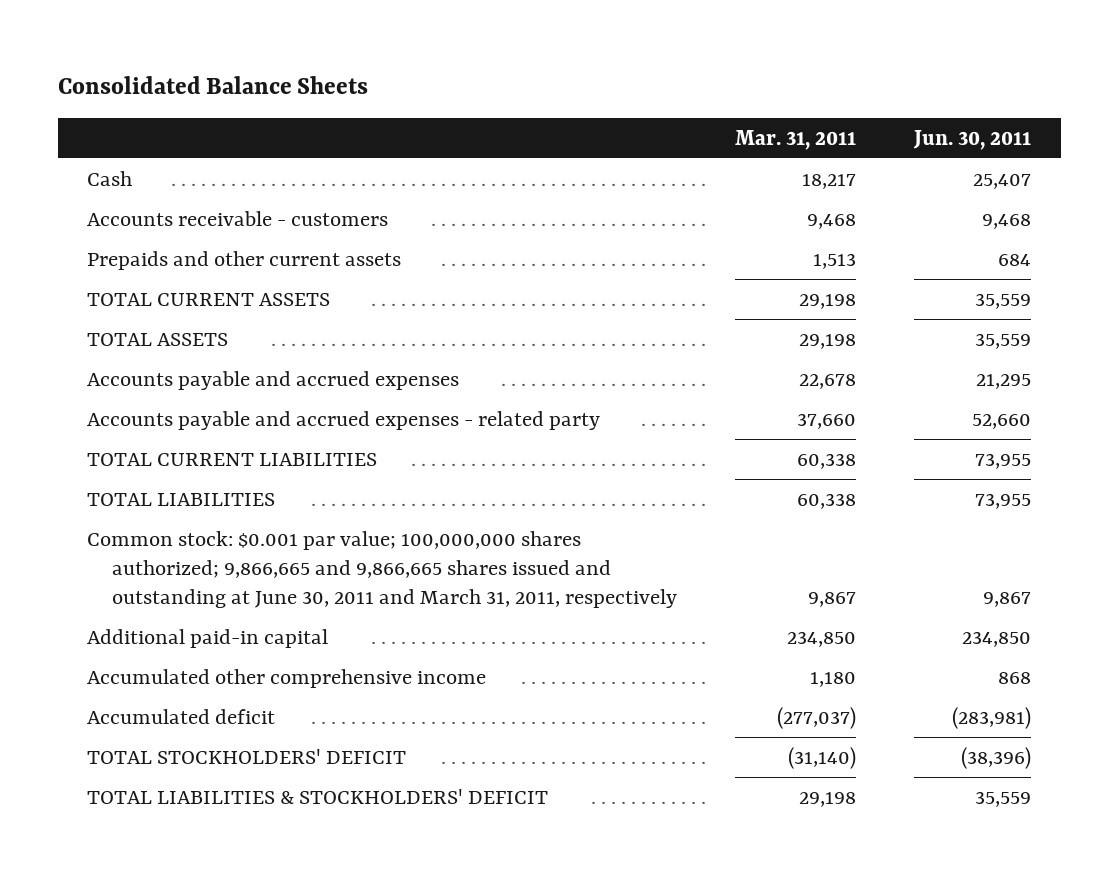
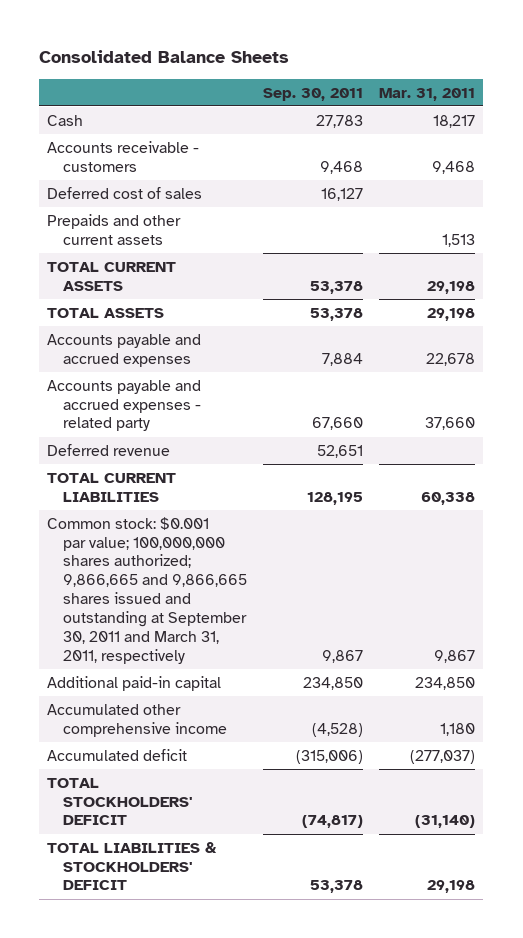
- | Mar. 31, 2011 | Jun. 30, 2011
+ | Sep. 30, 2011 | Mar. 31, 2011
+ Deferred cost of sales | 16,127 |
+ Deferred revenue | 52,651 |
- TOTAL LIABILITIES | 60,338 | 73,955
- Common stock: $0.001 par value; 100,000,000 shares authorized; 9,866,665 and 9,866,665 shares issued and outstanding at June 30, 2011 and March 31, 2011, respectively | 9,867 | 9,867
+ Common stock: $0.001 par value; 100,000,000 shares authorized; 9,866,665 and 9,866,665 shares issued and outstanding at September 30, 2011 and March 31, 2011, respectively | 9,867 | 9,867

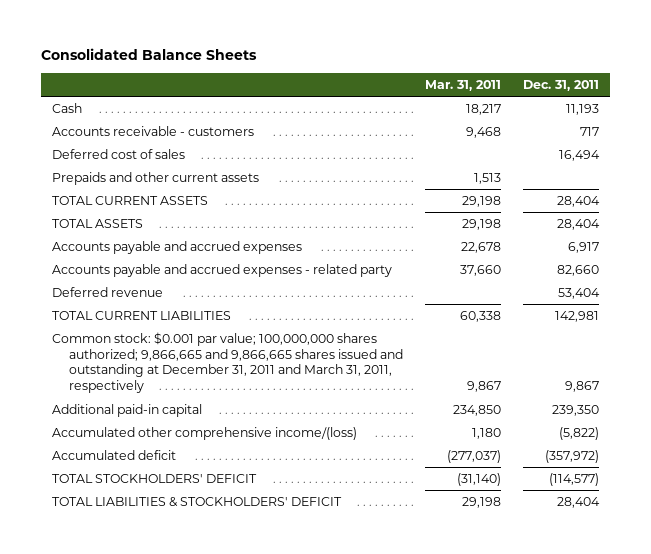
- | Sep. 30, 2011 | Mar. 31, 2011
+ | Mar. 31, 2011 | Dec. 31, 2011
- Common stock: $0.001 par value; 100,000,000 shares authorized; 9,866,665 and 9,866,665 shares issued and outstanding at September 30, 2011 and March 31, 2011, respectively | 9,867 | 9,867
+ Common stock: $0.001 par value; 100,000,000 shares authorized; 9,866,665 and 9,866,665 shares issued and outstanding at December 31, 2011 and March 31, 2011, respectively | 9,867 | 9,867
- Accumulated other comprehensive income | (4,528) | 1,180
+ Accumulated other comprehensive income/(loss) | 1,180 | (5,822)

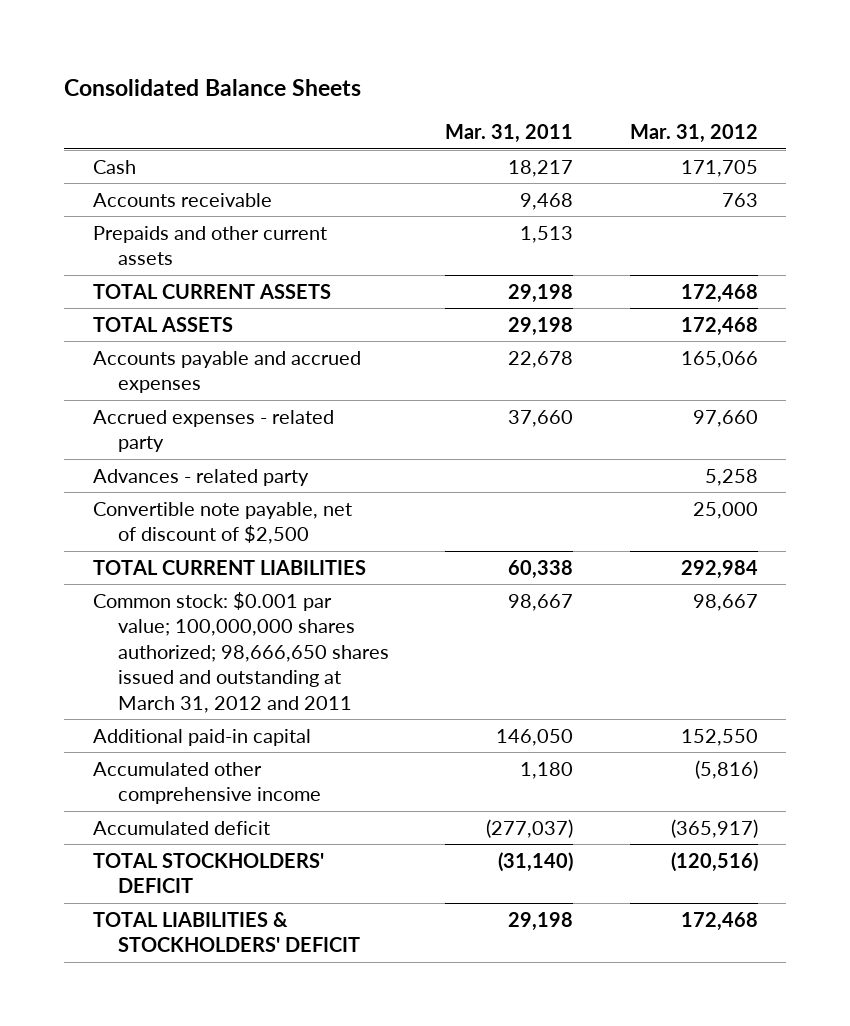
- | Mar. 31, 2011 | Dec. 31, 2011
+ | Mar. 31, 2011 | Mar. 31, 2012
- Accounts receivable - customers | 9,468 | 717
- Deferred cost of sales | | 16,494
+ Accounts receivable | 9,468 | 763
- Accounts payable and accrued expenses - related party | 37,660 | 82,660
- Deferred revenue | | 53,404
+ Accrued expenses - related party | 37,660 | 97,660
+ Advances - related party | | 5,258
+ Convertible note payable, net of discount of $2,500 | | 25,000
- Common stock: $0.001 par value; 100,000,000 shares authorized; 9,866,665 and 9,866,665 shares issued and outstanding at December 31, 2011 and March 31, 2011, respectively | 9,867 | 9,867
- Additional paid-in capital | 234,850 | 239,350
- Accumulated other comprehensive income/(loss) | 1,180 | (5,822)
+ Common stock: $0.001 par value; 100,000,000 shares authorized; 98,666,650 shares issued and outstanding at March 31, 2012 and 2011 | 98,667 | 98,667
+ Additional paid-in capital | 146,050 | 152,550
+ Accumulated other comprehensive income | 1,180 | (5,816)

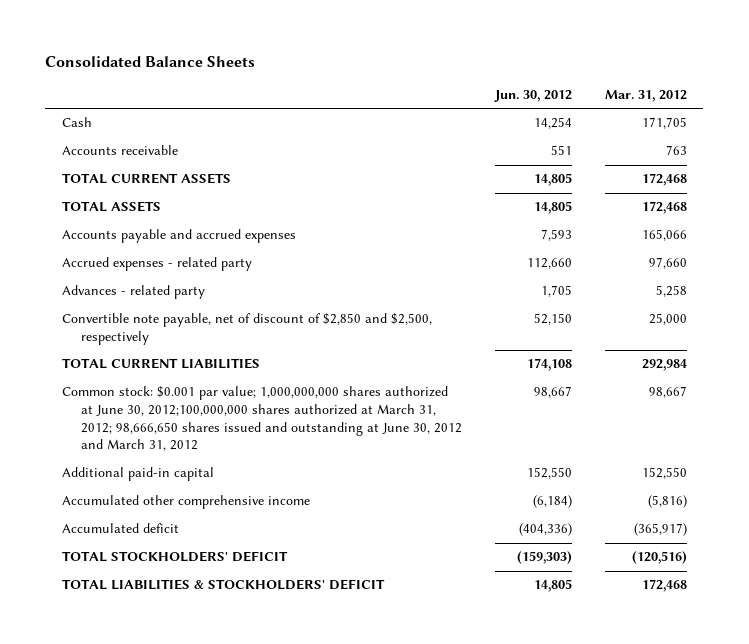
- | Mar. 31, 2011 | Mar. 31, 2012
+ | Jun. 30, 2012 | Mar. 31, 2012
- Prepaids and other current assets | 1,513 |
- Convertible note payable, net of discount of $2,500 | | 25,000
+ Convertible note payable, net of discount of $2,850 and $2,500, respectively | 52,150 | 25,000
- Common stock: $0.001 par value; 100,000,000 shares authorized; 98,666,650 shares issued and outstanding at March 31, 2012 and 2011 | 98,667 | 98,667
+ Common stock: $0.001 par value; 1,000,000,000 shares authorized at June 30, 2012;100,000,000 shares authorized at March 31, 2012; 98,666,650 shares issued and outstanding at June 30, 2012 and March 31, 2012 | 98,667 | 98,667

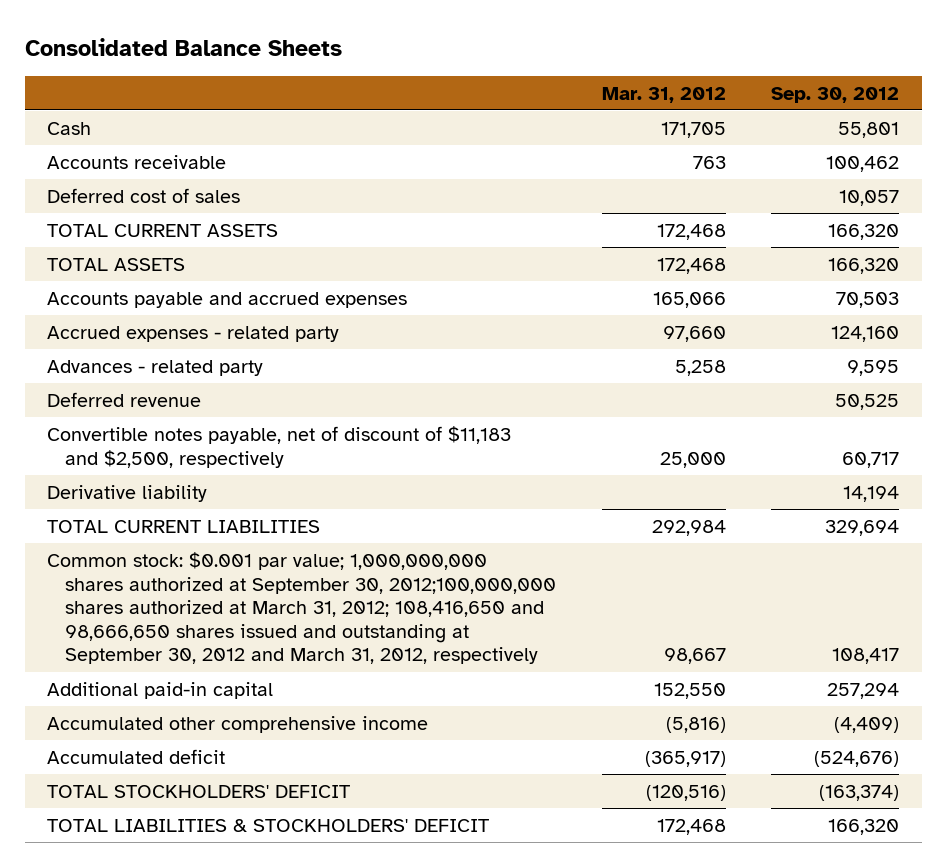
- | Jun. 30, 2012 | Mar. 31, 2012
+ | Mar. 31, 2012 | Sep. 30, 2012
+ Deferred cost of sales | | 10,057
- Convertible note payable, net of discount of $2,850 and $2,500, respectively | 52,150 | 25,000
+ Deferred revenue | | 50,525
+ Convertible notes payable, net of discount of $11,183 and $2,500, respectively | 25,000 | 60,717
+ Derivative liability | | 14,194
- Common stock: $0.001 par value; 1,000,000,000 shares authorized at June 30, 2012;100,000,000 shares authorized at March 31, 2012; 98,666,650 shares issued and outstanding at June 30, 2012 and March 31, 2012 | 98,667 | 98,667
+ Common stock: $0.001 par value; 1,000,000,000 shares authorized at September 30, 2012;100,000,000 shares authorized at March 31, 2012; 108,416,650 and 98,666,650 shares issued and outstanding at September 30, 2012 and March 31, 2012, respectively | 98,667 | 108,417

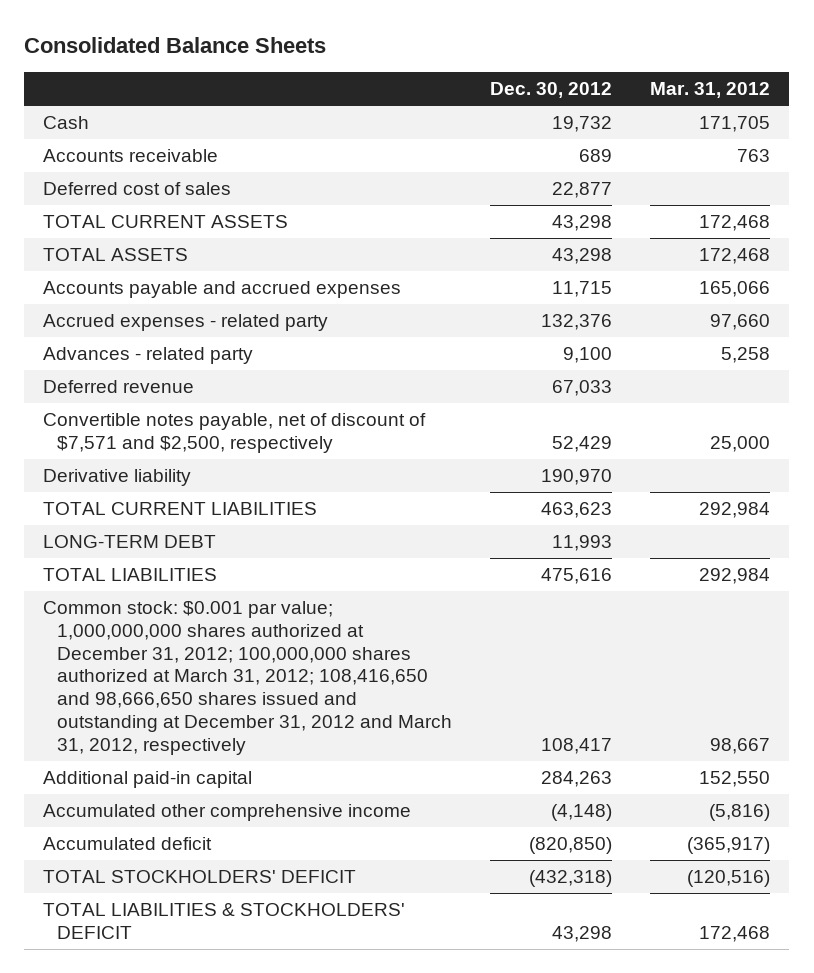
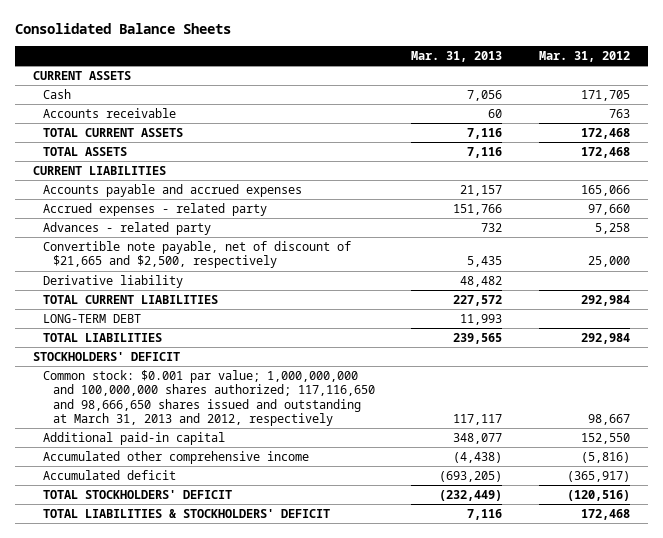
- | Dec. 30, 2012 | Mar. 31, 2012
+ | Mar. 31, 2013 | Mar. 31, 2012
+ CURRENT ASSETS
- Deferred cost of sales | 22,877 |
+ CURRENT LIABILITIES
- Deferred revenue | 67,033 |
- Convertible notes payable, net of discount of $7,571 and $2,500, respectively | 52,429 | 25,000
+ Convertible note payable, net of discount of $21,665 and $2,500, respectively | 5,435 | 25,000
- Common stock: $0.001 par value; 1,000,000,000 shares authorized at December 31, 2012; 100,000,000 shares authorized at March 31, 2012; 108,416,650 and 98,666,650 shares issued and outstanding at December 31, 2012 and March 31, 2012, respectively | 108,417 | 98,667
+ STOCKHOLDERS' DEFICIT
+ Common stock: $0.001 par value; 1,000,000,000 and 100,000,000 shares authorized; 117,116,650 and 98,666,650 shares issued and outstanding at March 31, 2013 and 2012, respectively | 117,117 | 98,667

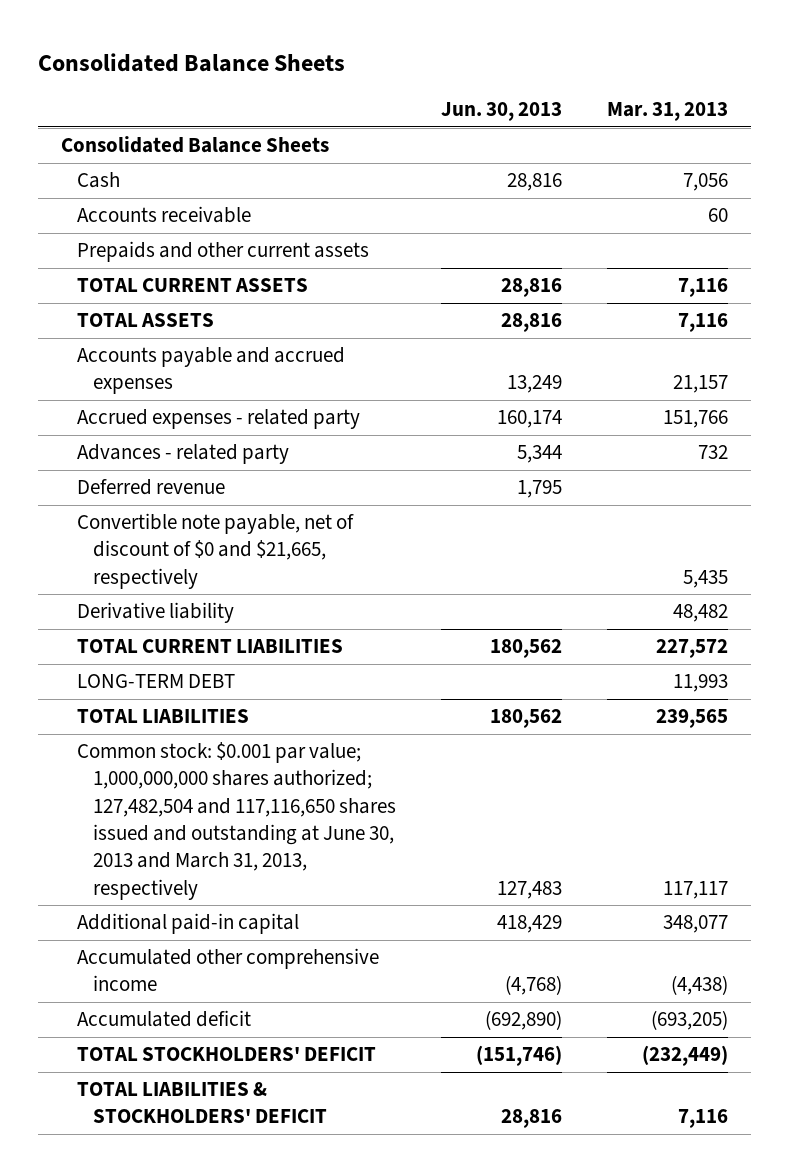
- | Mar. 31, 2013 | Mar. 31, 2012
+ | Jun. 30, 2013 | Mar. 31, 2013
- CURRENT ASSETS
+ Consolidated Balance Sheets
+ Prepaids and other current assets
- CURRENT LIABILITIES
- Convertible note payable, net of discount of $21,665 and $2,500, respectively | 5,435 | 25,000
+ Deferred revenue | 1,795 |
+ Convertible note payable, net of discount of $0 and $21,665, respectively | | 5,435
- STOCKHOLDERS' DEFICIT
- Common stock: $0.001 par value; 1,000,000,000 and 100,000,000 shares authorized; 117,116,650 and 98,666,650 shares issued and outstanding at March 31, 2013 and 2012, respectively | 117,117 | 98,667
+ Common stock: $0.001 par value; 1,000,000,000 shares authorized; 127,482,504 and 117,116,650 shares issued and outstanding at June 30, 2013 and March 31, 2013, respectively | 127,483 | 117,117

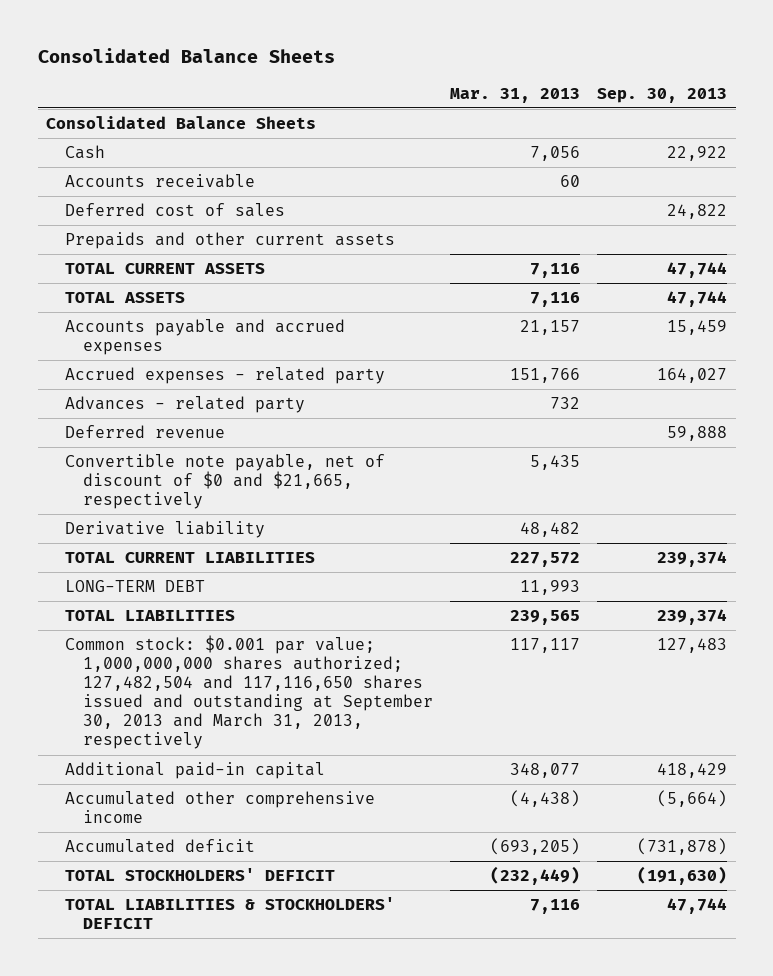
- | Jun. 30, 2013 | Mar. 31, 2013
+ | Mar. 31, 2013 | Sep. 30, 2013
+ Deferred cost of sales | | 24,822
- Common stock: $0.001 par value; 1,000,000,000 shares authorized; 127,482,504 and 117,116,650 shares issued and outstanding at June 30, 2013 and March 31, 2013, respectively | 127,483 | 117,117
+ Common stock: $0.001 par value; 1,000,000,000 shares authorized; 127,482,504 and 117,116,650 shares issued and outstanding at September 30, 2013 and March 31, 2013, respectively | 117,117 | 127,483

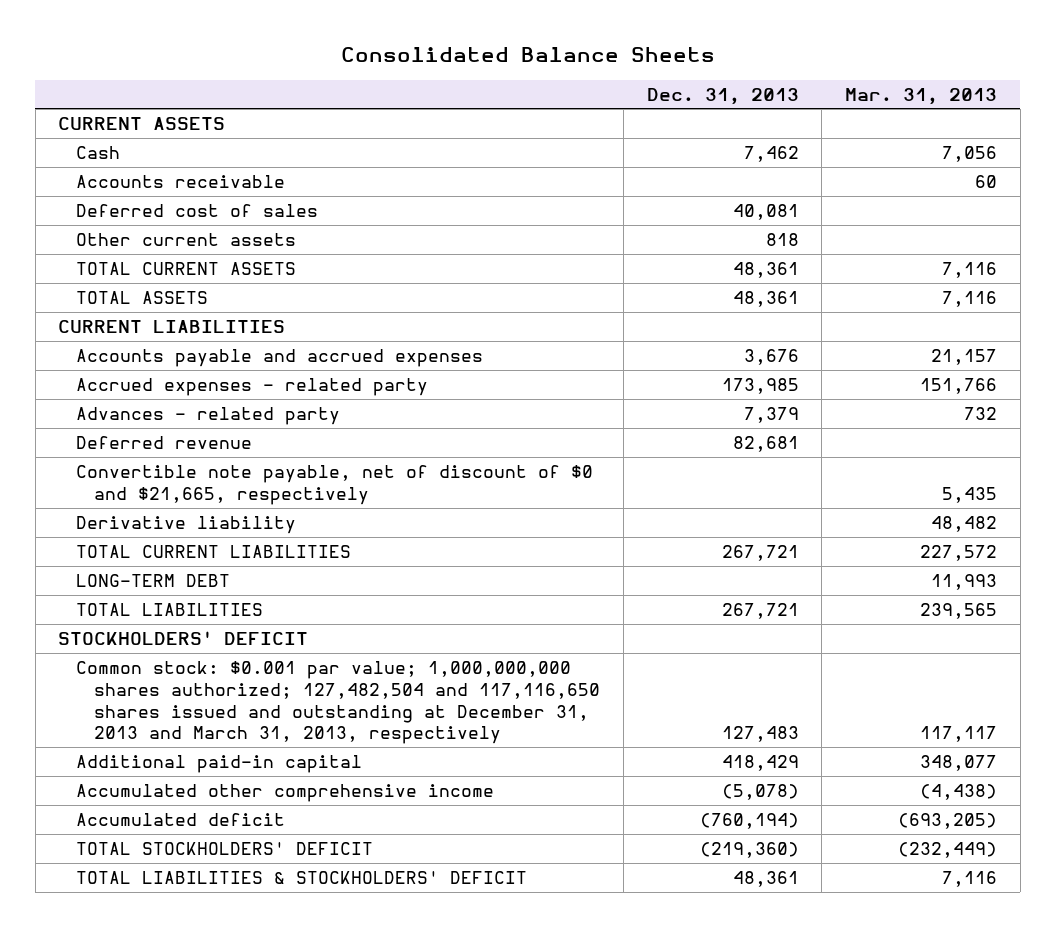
- | Mar. 31, 2013 | Sep. 30, 2013
+ | Dec. 31, 2013 | Mar. 31, 2013
- Consolidated Balance Sheets
+ CURRENT ASSETS
- Prepaids and other current assets
+ Other current assets | 818 |
+ CURRENT LIABILITIES
- Common stock: $0.001 par value; 1,000,000,000 shares authorized; 127,482,504 and 117,116,650 shares issued and outstanding at September 30, 2013 and March 31, 2013, respectively | 117,117 | 127,483
+ STOCKHOLDERS' DEFICIT
+ Common stock: $0.001 par value; 1,000,000,000 shares authorized; 127,482,504 and 117,116,650 shares issued and outstanding at December 31, 2013 and March 31, 2013, respectively | 127,483 | 117,117

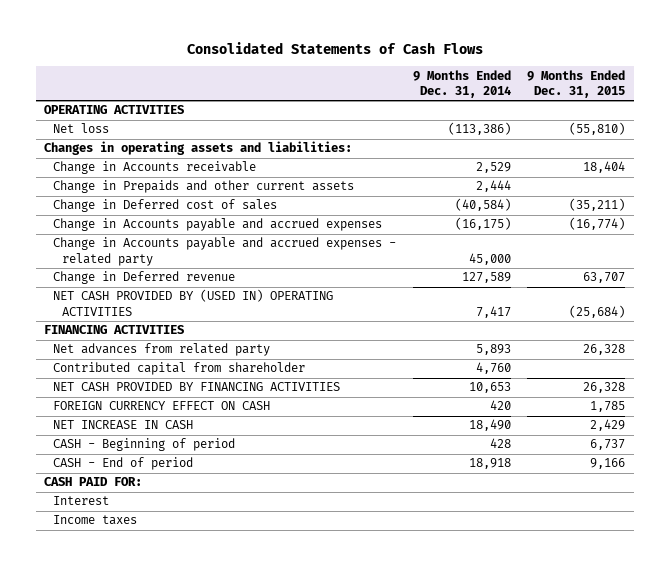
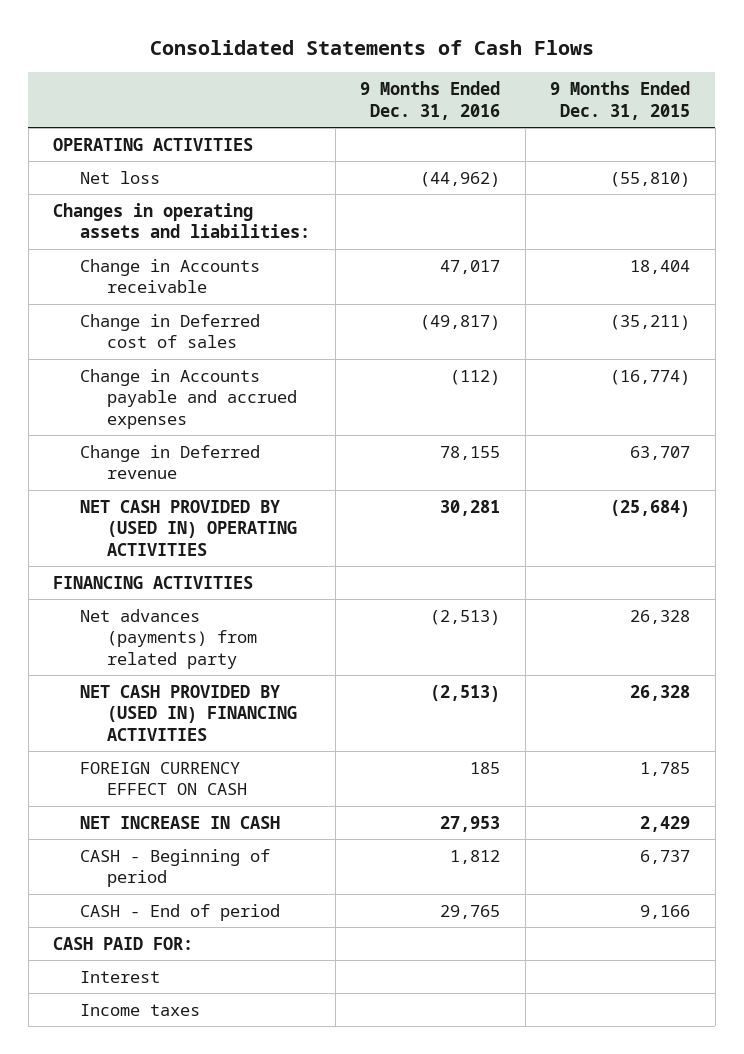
- | 9 Months Ended Dec. 31, 2014 | 9 Months Ended Dec. 31, 2015
+ | 9 Months Ended Dec. 31, 2016 | 9 Months Ended Dec. 31, 2015
- Change in Prepaids and other current assets | 2,444 |
- Change in Accounts payable and accrued expenses - related party | 45,000 |
- Net advances from related party | 5,893 | 26,328
- Contributed capital from shareholder | 4,760 |
- NET CASH PROVIDED BY FINANCING ACTIVITIES | 10,653 | 26,328
+ Net advances (payments) from related party | (2,513) | 26,328
+ NET CASH PROVIDED BY (USED IN) FINANCING ACTIVITIES | (2,513) | 26,328

